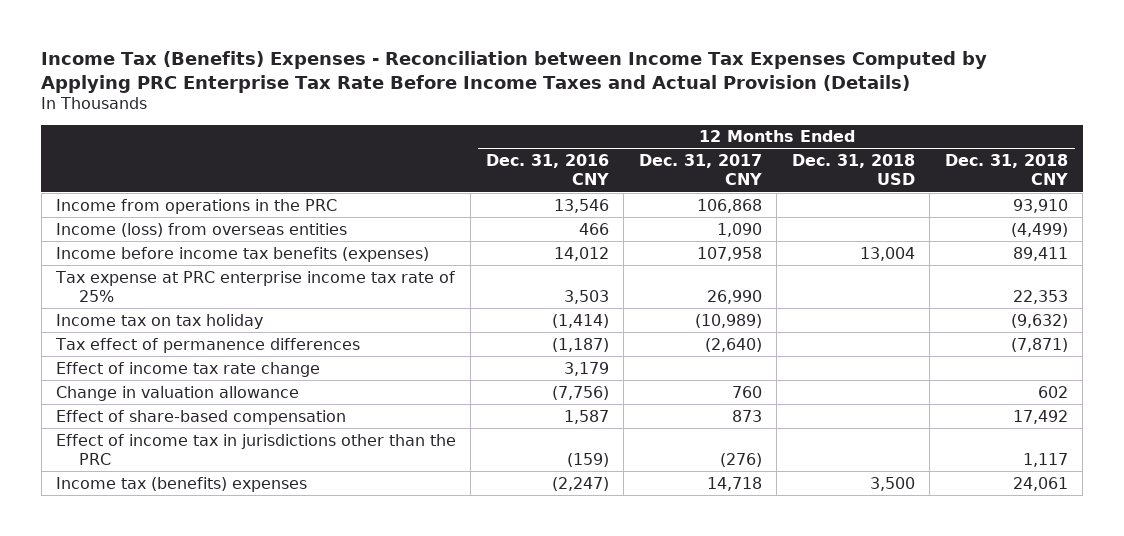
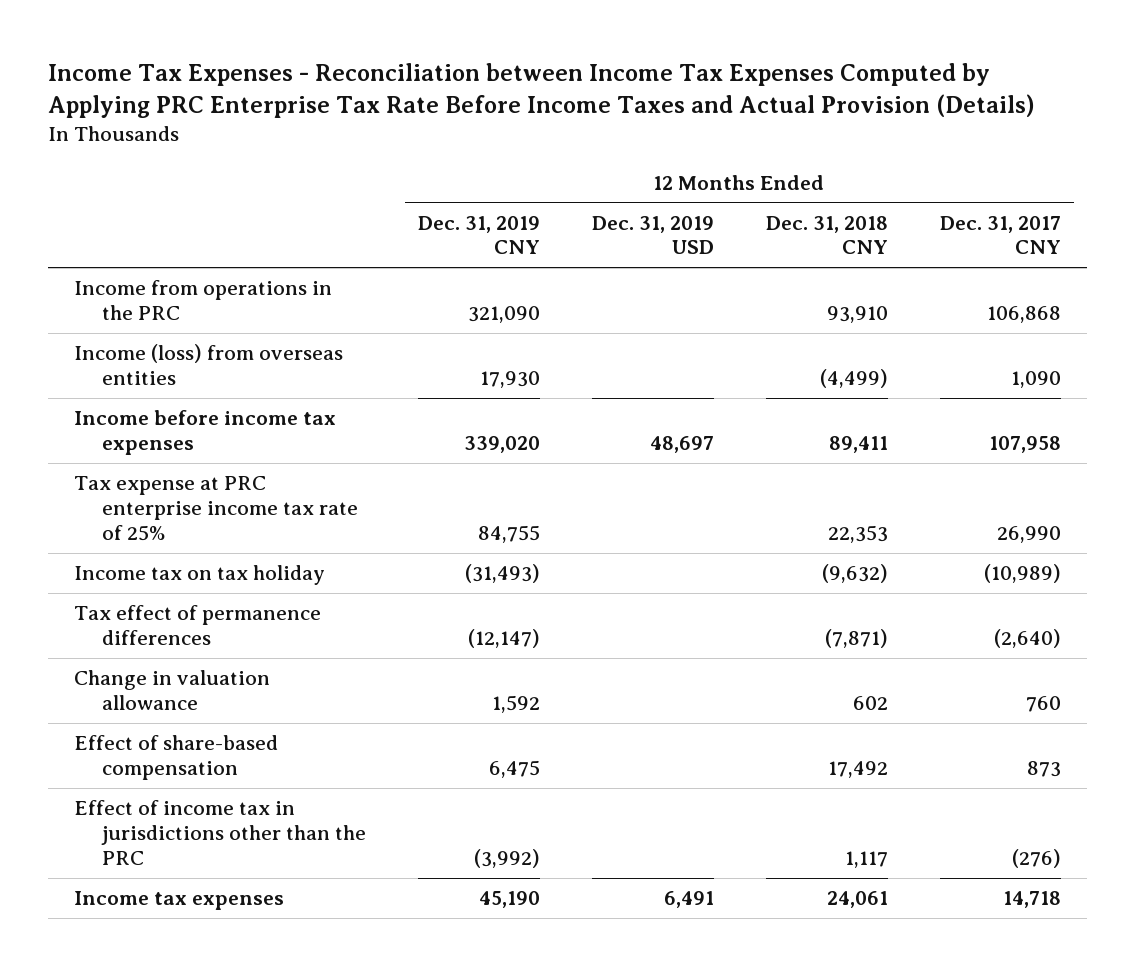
- Income Tax (Benefits) Expenses - Reconciliation between Income Tax Expenses Computed by Applying PRC Enterprise Tax Rate Before Income Taxes and Actual Provision (Details)
+ Income Tax Expenses - Reconciliation between Income Tax Expenses Computed by Applying PRC Enterprise Tax Rate Before Income Taxes and Actual Provision (Details)
- | 12 Months Ended Dec. 31, 2016 CNY | 12 Months Ended Dec. 31, 2017 CNY | 12 Months Ended Dec. 31, 2018 USD | 12 Months Ended Dec. 31, 2018 CNY
+ | 12 Months Ended Dec. 31, 2019 CNY | 12 Months Ended Dec. 31, 2019 USD | 12 Months Ended Dec. 31, 2018 CNY | 12 Months Ended Dec. 31, 2017 CNY
- Income before income tax benefits (expenses) | 14,012 | 107,958 | 13,004 | 89,411
+ Income before income tax expenses | 339,020 | 48,697 | 89,411 | 107,958
- Effect of income tax rate change | 3,179 | | |
- Income tax (benefits) expenses | (2,247) | 14,718 | 3,500 | 24,061
+ Income tax expenses | 45,190 | 6,491 | 24,061 | 14,718

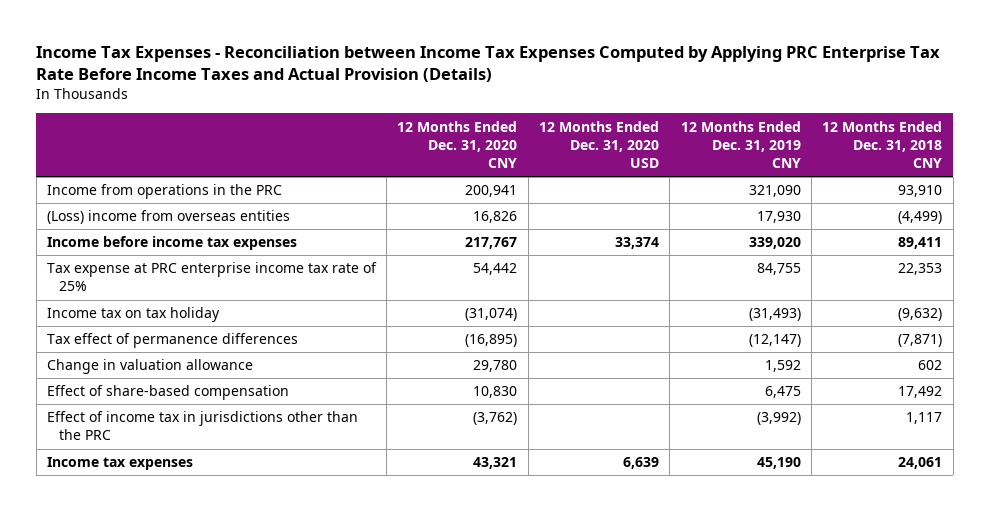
- | 12 Months Ended Dec. 31, 2019 CNY | 12 Months Ended Dec. 31, 2019 USD | 12 Months Ended Dec. 31, 2018 CNY | 12 Months Ended Dec. 31, 2017 CNY
+ | 12 Months Ended Dec. 31, 2020 CNY | 12 Months Ended Dec. 31, 2020 USD | 12 Months Ended Dec. 31, 2019 CNY | 12 Months Ended Dec. 31, 2018 CNY
- Income (loss) from overseas entities | 17,930 | | (4,499) | 1,090
+ (Loss) income from overseas entities | 16,826 | | 17,930 | (4,499)

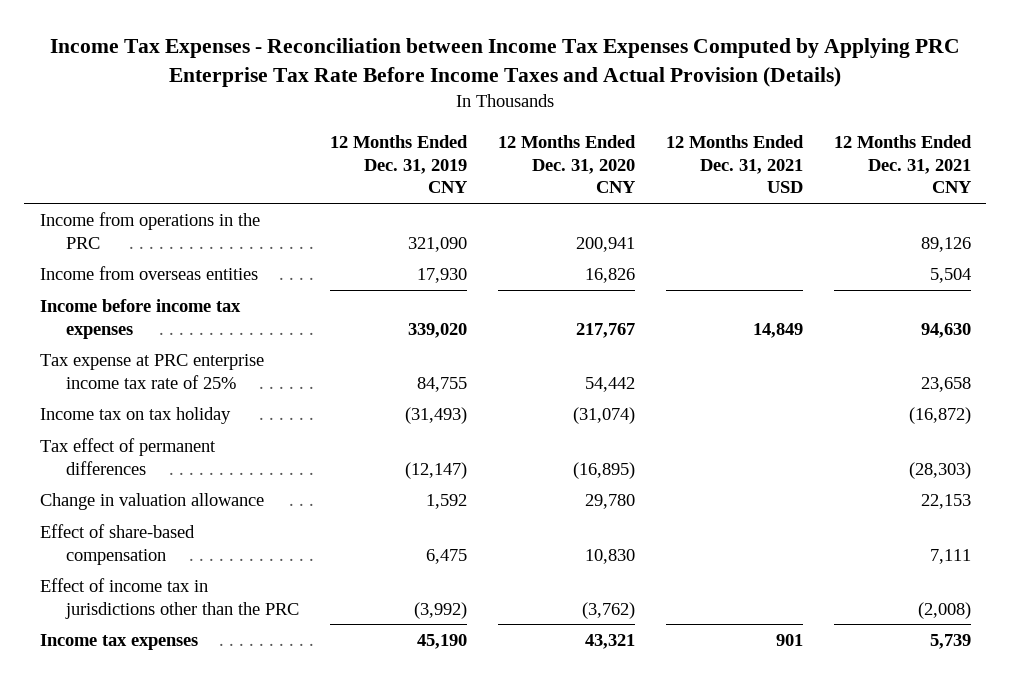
- | 12 Months Ended Dec. 31, 2020 CNY | 12 Months Ended Dec. 31, 2020 USD | 12 Months Ended Dec. 31, 2019 CNY | 12 Months Ended Dec. 31, 2018 CNY
+ | 12 Months Ended Dec. 31, 2019 CNY | 12 Months Ended Dec. 31, 2020 CNY | 12 Months Ended Dec. 31, 2021 USD | 12 Months Ended Dec. 31, 2021 CNY
- (Loss) income from overseas entities | 16,826 | | 17,930 | (4,499)
+ Income from overseas entities | 17,930 | 16,826 | | 5,504
- Tax effect of permanence differences | (16,895) | | (12,147) | (7,871)
+ Tax effect of permanent differences | (12,147) | (16,895) | | (28,303)

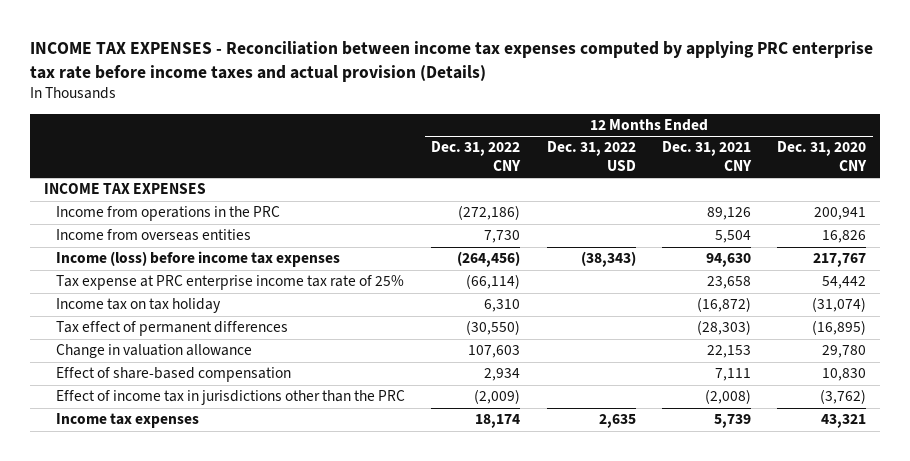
- Income Tax Expenses - Reconciliation between Income Tax Expenses Computed by Applying PRC Enterprise Tax Rate Before Income Taxes and Actual Provision (Details)
+ INCOME TAX EXPENSES - Reconciliation between income tax expenses computed by applying PRC enterprise tax rate before income taxes and actual provision (Details)
- | 12 Months Ended Dec. 31, 2019 CNY | 12 Months Ended Dec. 31, 2020 CNY | 12 Months Ended Dec. 31, 2021 USD | 12 Months Ended Dec. 31, 2021 CNY
+ | 12 Months Ended Dec. 31, 2022 CNY | 12 Months Ended Dec. 31, 2022 USD | 12 Months Ended Dec. 31, 2021 CNY | 12 Months Ended Dec. 31, 2020 CNY
+ INCOME TAX EXPENSES
- Income before income tax expenses | 339,020 | 217,767 | 14,849 | 94,630
+ Income (loss) before income tax expenses | (264,456) | (38,343) | 94,630 | 217,767

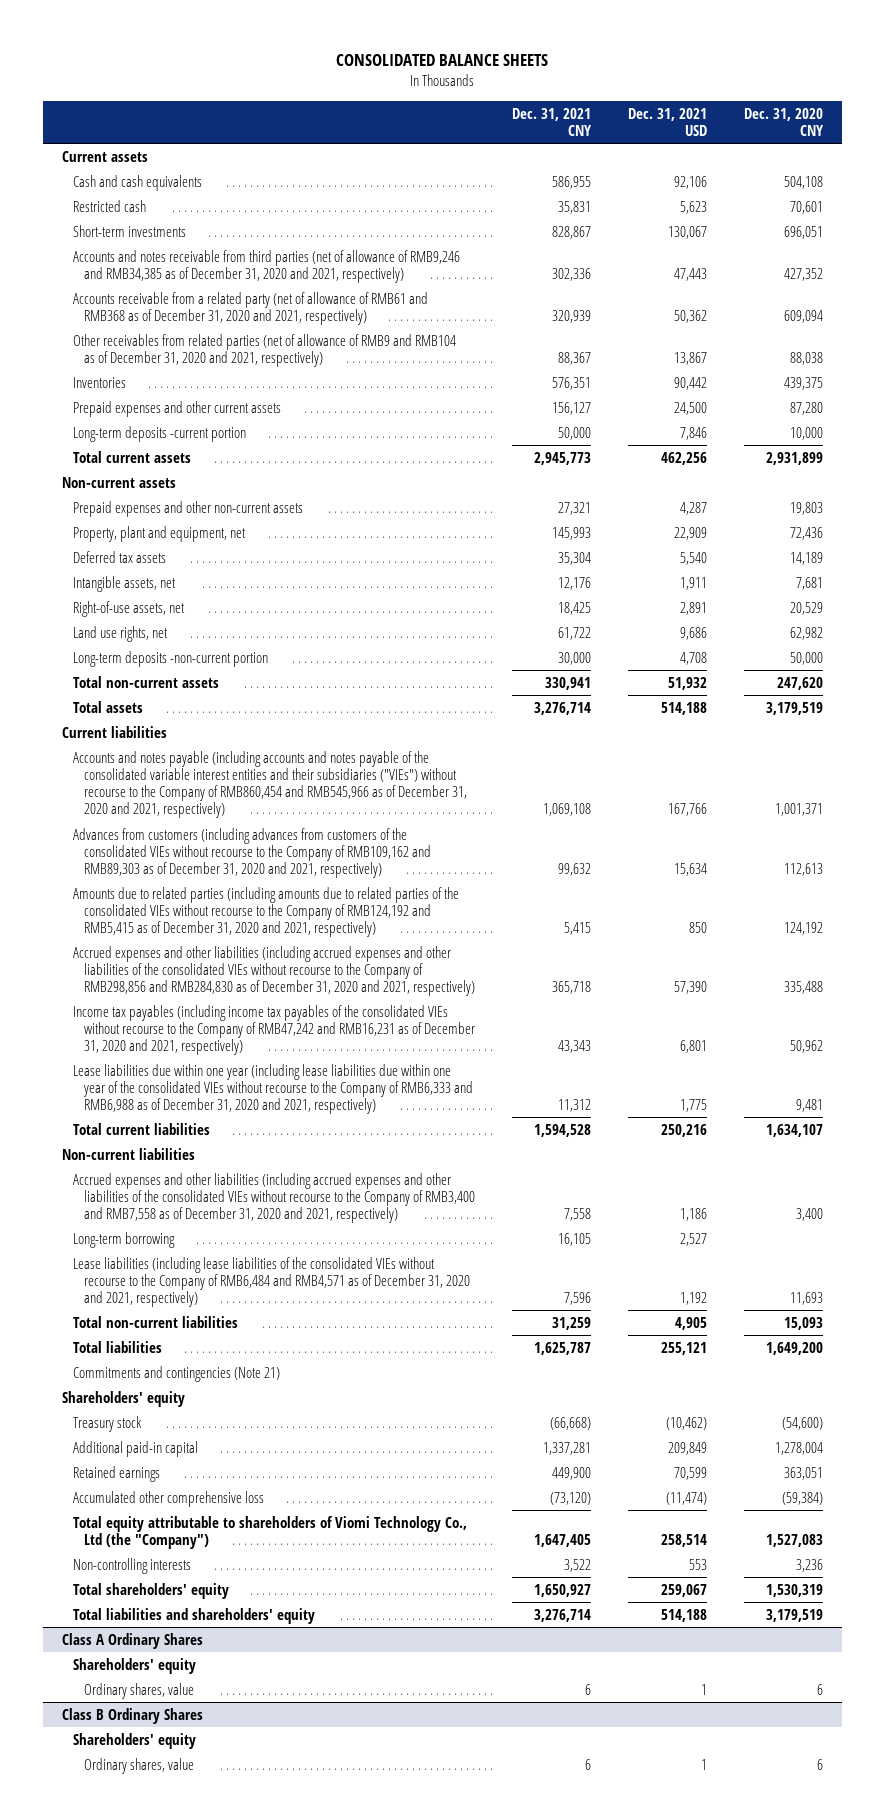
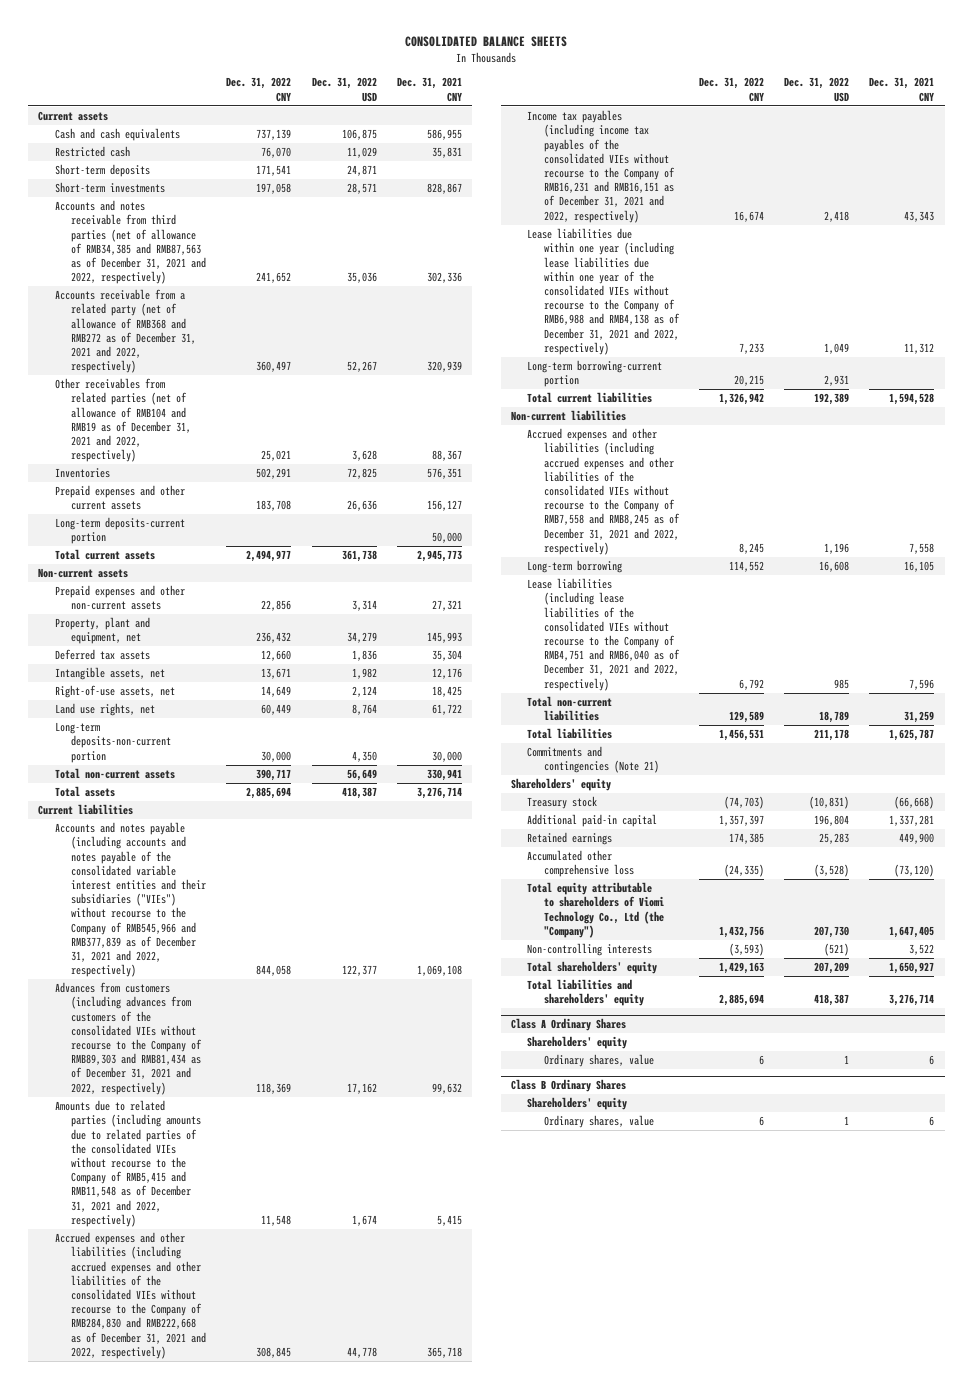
- | Dec. 31, 2021 CNY | Dec. 31, 2021 USD | Dec. 31, 2020 CNY
+ | Dec. 31, 2022 CNY | Dec. 31, 2022 USD | Dec. 31, 2021 CNY
+ Short-term deposits | 171,541 | 24,871 |
- Accounts and notes receivable from third parties (net of allowance of RMB9,246 and RMB34,385 as of December 31, 2020 and 2021, respectively) | 302,336 | 47,443 | 427,352
- Accounts receivable from a related party (net of allowance of RMB61 and RMB368 as of December 31, 2020 and 2021, respectively) | 320,939 | 50,362 | 609,094
- Other receivables from related parties (net of allowance of RMB9 and RMB104 as of December 31, 2020 and 2021, respectively) | 88,367 | 13,867 | 88,038
+ Accounts and notes receivable from third parties (net of allowance of RMB34,385 and RMB87,563 as of December 31, 2021 and 2022, respectively) | 241,652 | 35,036 | 302,336
+ Accounts receivable from a related party (net of allowance of RMB368 and RMB272 as of December 31, 2021 and 2022, respectively) | 360,497 | 52,267 | 320,939
+ Other receivables from related parties (net of allowance of RMB104 and RMB19 as of December 31, 2021 and 2022, respectively) | 25,021 | 3,628 | 88,367
- Long-term deposits -current portion | 50,000 | 7,846 | 10,000
+ Long-term deposits-current portion | | | 50,000
- Long-term deposits -non-current portion | 30,000 | 4,708 | 50,000
+ Long-term deposits-non-current portion | 30,000 | 4,350 | 30,000
- Accounts and notes payable (including accounts and notes payable of the consolidated variable interest entities and their subsidiaries ("VIEs") without recourse to the Company of RMB860,454 and RMB545,966 as of December 31, 2020 and 2021, respectively) | 1,069,108 | 167,766 | 1,001,371
- Advances from customers (including advances from customers of the consolidated VIEs without recourse to the Company of RMB109,162 and RMB89,303 as of December 31, 2020 and 2021, respectively) | 99,632 | 15,634 | 112,613
- Amounts due to related parties (including amounts due to related parties of the consolidated VIEs without recourse to the Company of RMB124,192 and RMB5,415 as of December 31, 2020 and 2021, respectively) | 5,415 | 850 | 124,192
- Accrued expenses and other liabilities (including accrued expenses and other liabilities of the consolidated VIEs without recourse to the Company of RMB298,856 and RMB284,830 as of December 31, 2020 and 2021, respectively) | 365,718 | 57,390 | 335,488
- Income tax payables (including income tax payables of the consolidated VIEs without recourse to the Company of RMB47,242 and RMB16,231 as of December 31, 2020 and 2021, respectively) | 43,343 | 6,801 | 50,962
- Lease liabilities due within one year (including lease liabilities due within one year of the consolidated VIEs without recourse to the Company of RMB6,333 and RMB6,988 as of December 31, 2020 and 2021, respectively) | 11,312 | 1,775 | 9,481
+ Accounts and notes payable (including accounts and notes payable of the consolidated variable interest entities and their subsidiaries ("VIEs") without recourse to the Company of RMB545,966 and RMB377,839 as of December 31, 2021 and 2022, respectively) | 844,058 | 122,377 | 1,069,108
+ Advances from customers (including advances from customers of the consolidated VIEs without recourse to the Company of RMB89,303 and RMB81,434 as of December 31, 2021 and 2022, respectively) | 118,369 | 17,162 | 99,632
+ Amounts due to related parties (including amounts due to related parties of the consolidated VIEs without recourse to the Company of RMB5,415 and RMB11,548 as of December 31, 2021 and 2022, respectively) | 11,548 | 1,674 | 5,415
+ Accrued expenses and other liabilities (including accrued expenses and other liabilities of the consolidated VIEs without recourse to the Company of RMB284,830 and RMB222,668 as of December 31, 2021 and 2022, respectively) | 308,845 | 44,778 | 365,718
+ Income tax payables (including income tax payables of the consolidated VIEs without recourse to the Company of RMB16,231 and RMB16,151 as of December 31, 2021 and 2022, respectively) | 16,674 | 2,418 | 43,343
+ Lease liabilities due within one year (including lease liabilities due within one year of the consolidated VIEs without recourse to the Company of RMB6,988 and RMB4,138 as of December 31, 2021 and 2022, respectively) | 7,233 | 1,049 | 11,312
+ Long-term borrowing-current portion | 20,215 | 2,931 |
- Accrued expenses and other liabilities (including accrued expenses and other liabilities of the consolidated VIEs without recourse to the Company of RMB3,400 and RMB7,558 as of December 31, 2020 and 2021, respectively) | 7,558 | 1,186 | 3,400
+ Accrued expenses and other liabilities (including accrued expenses and other liabilities of the consolidated VIEs without recourse to the Company of RMB7,558 and RMB8,245 as of December 31, 2021 and 2022, respectively) | 8,245 | 1,196 | 7,558
- Lease liabilities (including lease liabilities of the consolidated VIEs without recourse to the Company of RMB6,484 and RMB4,571 as of December 31, 2020 and 2021, respectively) | 7,596 | 1,192 | 11,693
+ Lease liabilities (including lease liabilities of the consolidated VIEs without recourse to the Company of RMB4,751 and RMB6,040 as of December 31, 2021 and 2022, respectively) | 6,792 | 985 | 7,596

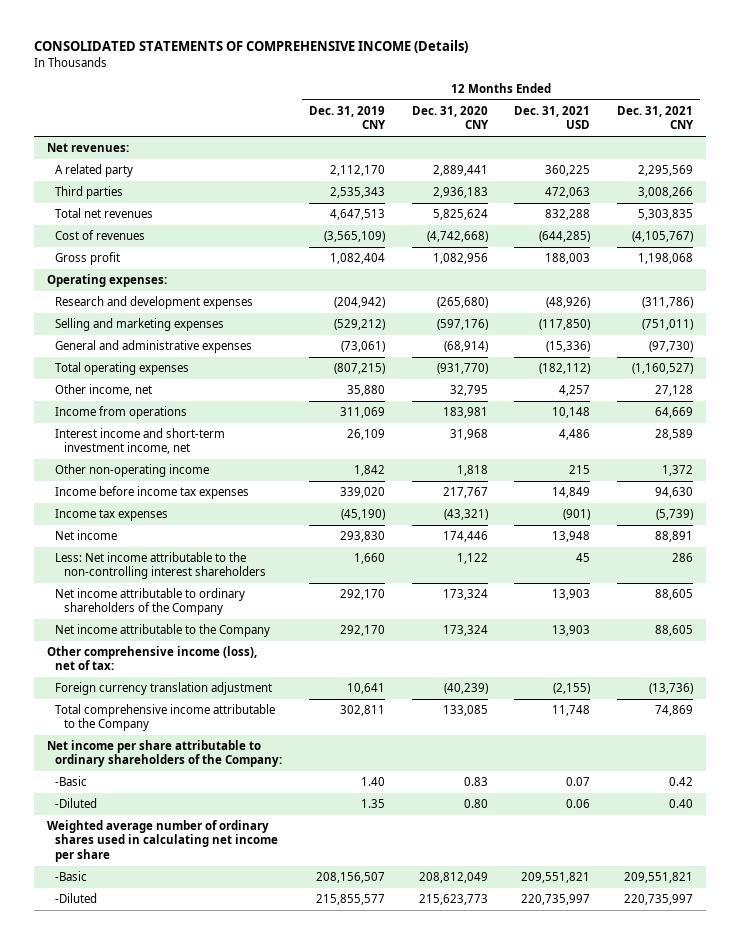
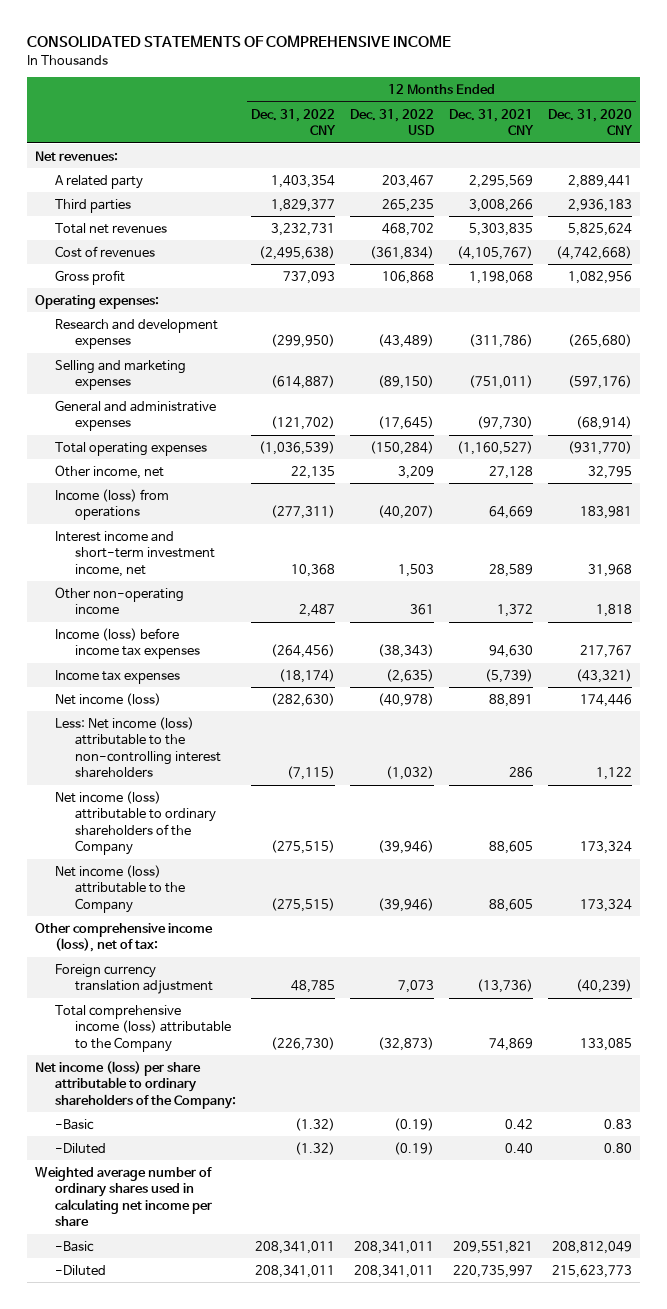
- CONSOLIDATED STATEMENTS OF COMPREHENSIVE INCOME (Details)
+ CONSOLIDATED STATEMENTS OF COMPREHENSIVE INCOME
- | 12 Months Ended Dec. 31, 2019 CNY | 12 Months Ended Dec. 31, 2020 CNY | 12 Months Ended Dec. 31, 2021 USD | 12 Months Ended Dec. 31, 2021 CNY
+ | 12 Months Ended Dec. 31, 2022 CNY | 12 Months Ended Dec. 31, 2022 USD | 12 Months Ended Dec. 31, 2021 CNY | 12 Months Ended Dec. 31, 2020 CNY
- Income from operations | 311,069 | 183,981 | 10,148 | 64,669
+ Income (loss) from operations | (277,311) | (40,207) | 64,669 | 183,981
- Income before income tax expenses | 339,020 | 217,767 | 14,849 | 94,630
+ Income (loss) before income tax expenses | (264,456) | (38,343) | 94,630 | 217,767
- Net income | 293,830 | 174,446 | 13,948 | 88,891
- Less: Net income attributable to the non-controlling interest shareholders | 1,660 | 1,122 | 45 | 286
- Net income attributable to ordinary shareholders of the Company | 292,170 | 173,324 | 13,903 | 88,605
- Net income attributable to the Company | 292,170 | 173,324 | 13,903 | 88,605
+ Net income (loss) | (282,630) | (40,978) | 88,891 | 174,446
+ Less: Net income (loss) attributable to the non-controlling interest shareholders | (7,115) | (1,032) | 286 | 1,122
+ Net income (loss) attributable to ordinary shareholders of the Company | (275,515) | (39,946) | 88,605 | 173,324
+ Net income (loss) attributable to the Company | (275,515) | (39,946) | 88,605 | 173,324
- Total comprehensive income attributable to the Company | 302,811 | 133,085 | 11,748 | 74,869
- Net income per share attributable to ordinary shareholders of the Company:
+ Total comprehensive income (loss) attributable to the Company | (226,730) | (32,873) | 74,869 | 133,085
+ Net income (loss) per share attributable to ordinary shareholders of the Company:

